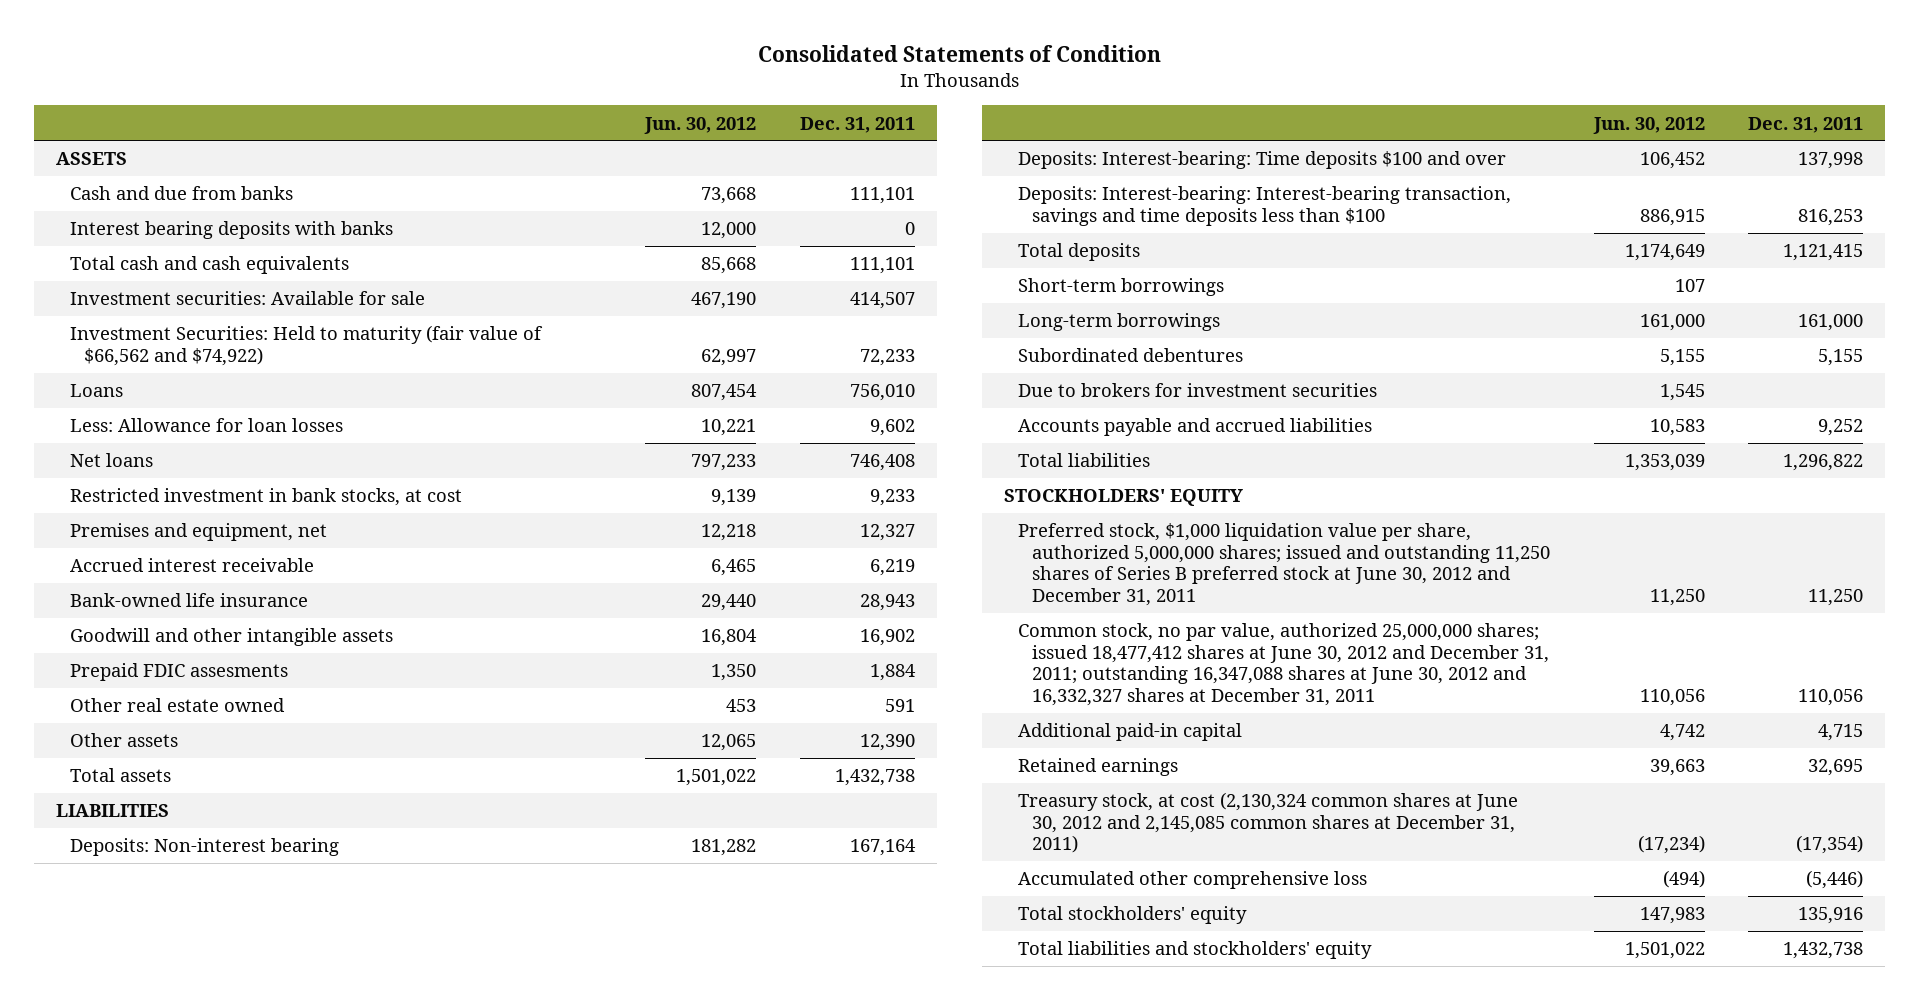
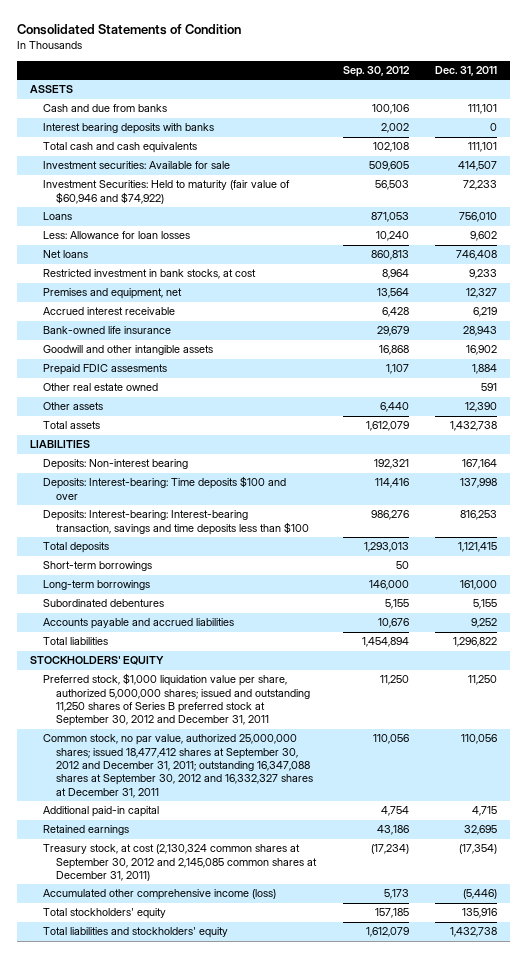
- | Jun. 30, 2012 | Dec. 31, 2011
+ | Sep. 30, 2012 | Dec. 31, 2011
- Investment Securities: Held to maturity (fair value of $66,562 and $74,922) | 62,997 | 72,233
+ Investment Securities: Held to maturity (fair value of $60,946 and $74,922) | 56,503 | 72,233
- Due to brokers for investment securities | 1,545 |
- Preferred stock, $1,000 liquidation value per share, authorized 5,000,000 shares; issued and outstanding 11,250 shares of Series B preferred stock at June 30, 2012 and December 31, 2011 | 11,250 | 11,250
- Common stock, no par value, authorized 25,000,000 shares; issued 18,477,412 shares at June 30, 2012 and December 31, 2011; outstanding 16,347,088 shares at June 30, 2012 and 16,332,327 shares at December 31, 2011 | 110,056 | 110,056
+ Preferred stock, $1,000 liquidation value per share, authorized 5,000,000 shares; issued and outstanding 11,250 shares of Series B preferred stock at September 30, 2012 and December 31, 2011 | 11,250 | 11,250
+ Common stock, no par value, authorized 25,000,000 shares; issued 18,477,412 shares at September 30, 2012 and December 31, 2011; outstanding 16,347,088 shares at September 30, 2012 and 16,332,327 shares at December 31, 2011 | 110,056 | 110,056
- Treasury stock, at cost (2,130,324 common shares at June 30, 2012 and 2,145,085 common shares at December 31, 2011) | (17,234) | (17,354)
- Accumulated other comprehensive loss | (494) | (5,446)
+ Treasury stock, at cost (2,130,324 common shares at September 30, 2012 and 2,145,085 common shares at December 31, 2011) | (17,234) | (17,354)
+ Accumulated other comprehensive income (loss) | 5,173 | (5,446)

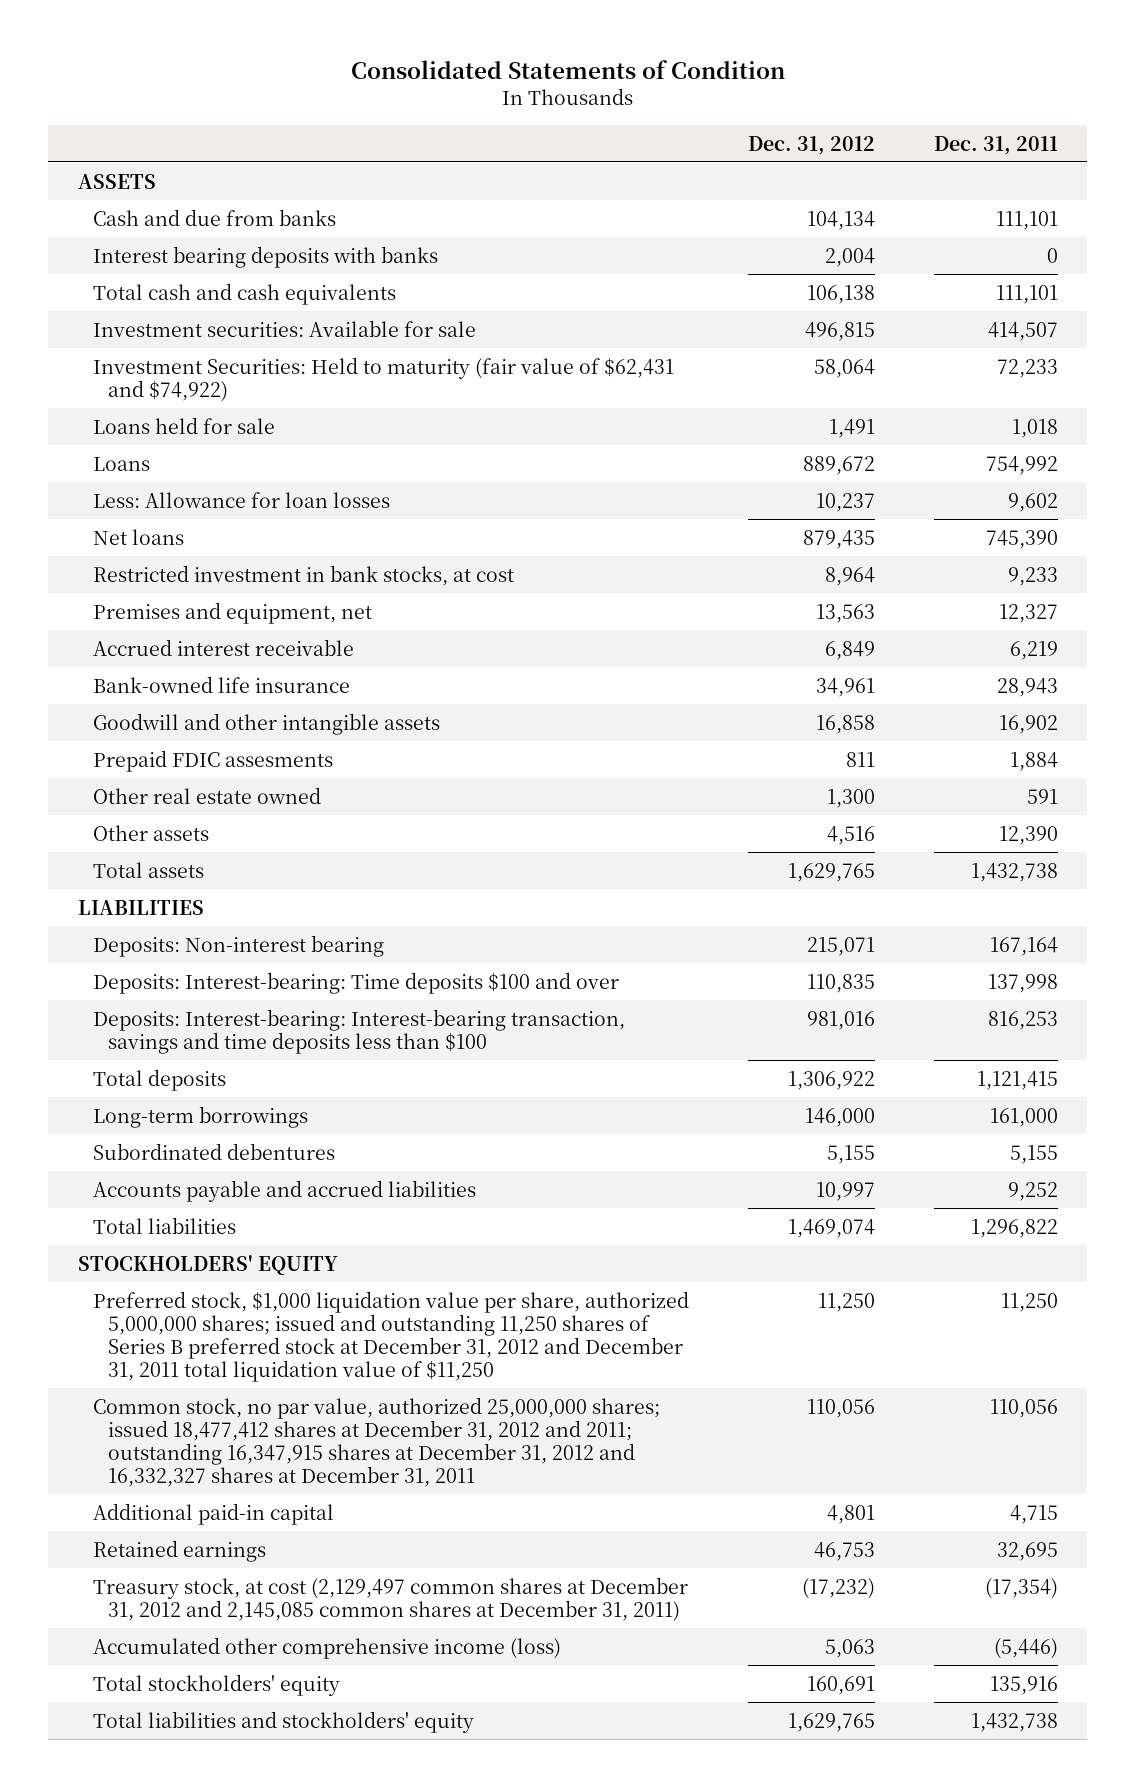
- | Sep. 30, 2012 | Dec. 31, 2011
+ | Dec. 31, 2012 | Dec. 31, 2011
- Investment Securities: Held to maturity (fair value of $60,946 and $74,922) | 56,503 | 72,233
- Loans | 871,053 | 756,010
+ Investment Securities: Held to maturity (fair value of $62,431 and $74,922) | 58,064 | 72,233
+ Loans held for sale | 1,491 | 1,018
+ Loans | 889,672 | 754,992
- Net loans | 860,813 | 746,408
+ Net loans | 879,435 | 745,390
- Short-term borrowings | 50 |
- Preferred stock, $1,000 liquidation value per share, authorized 5,000,000 shares; issued and outstanding 11,250 shares of Series B preferred stock at September 30, 2012 and December 31, 2011 | 11,250 | 11,250
- Common stock, no par value, authorized 25,000,000 shares; issued 18,477,412 shares at September 30, 2012 and December 31, 2011; outstanding 16,347,088 shares at September 30, 2012 and 16,332,327 shares at December 31, 2011 | 110,056 | 110,056
+ Preferred stock, $1,000 liquidation value per share, authorized 5,000,000 shares; issued and outstanding 11,250 shares of Series B preferred stock at December 31, 2012 and December 31, 2011 total liquidation value of $11,250 | 11,250 | 11,250
+ Common stock, no par value, authorized 25,000,000 shares; issued 18,477,412 shares at December 31, 2012 and 2011; outstanding 16,347,915 shares at December 31, 2012 and 16,332,327 shares at December 31, 2011 | 110,056 | 110,056
- Treasury stock, at cost (2,130,324 common shares at September 30, 2012 and 2,145,085 common shares at December 31, 2011) | (17,234) | (17,354)
+ Treasury stock, at cost (2,129,497 common shares at December 31, 2012 and 2,145,085 common shares at December 31, 2011) | (17,232) | (17,354)

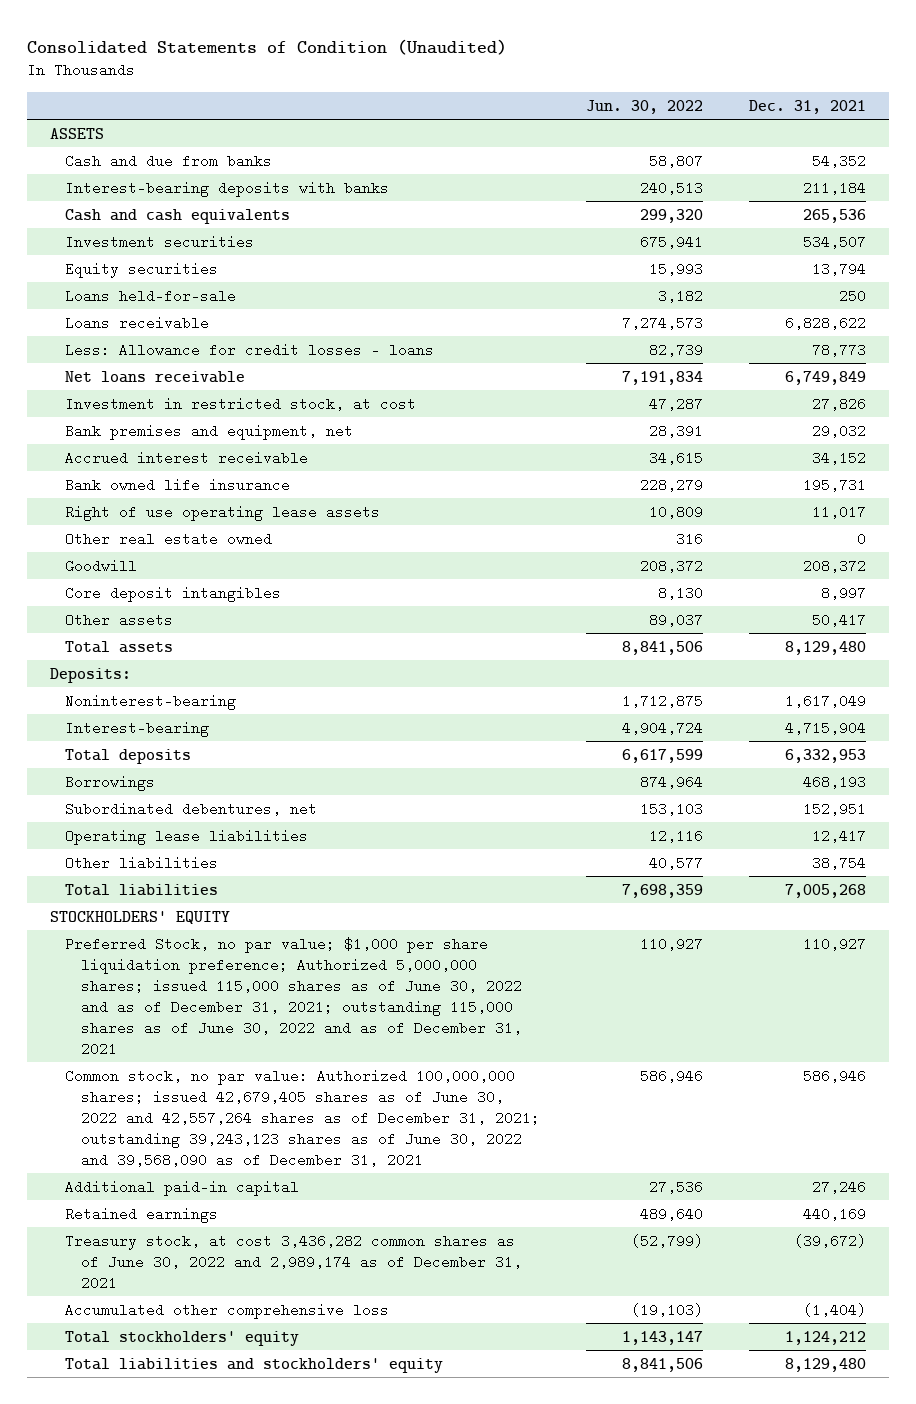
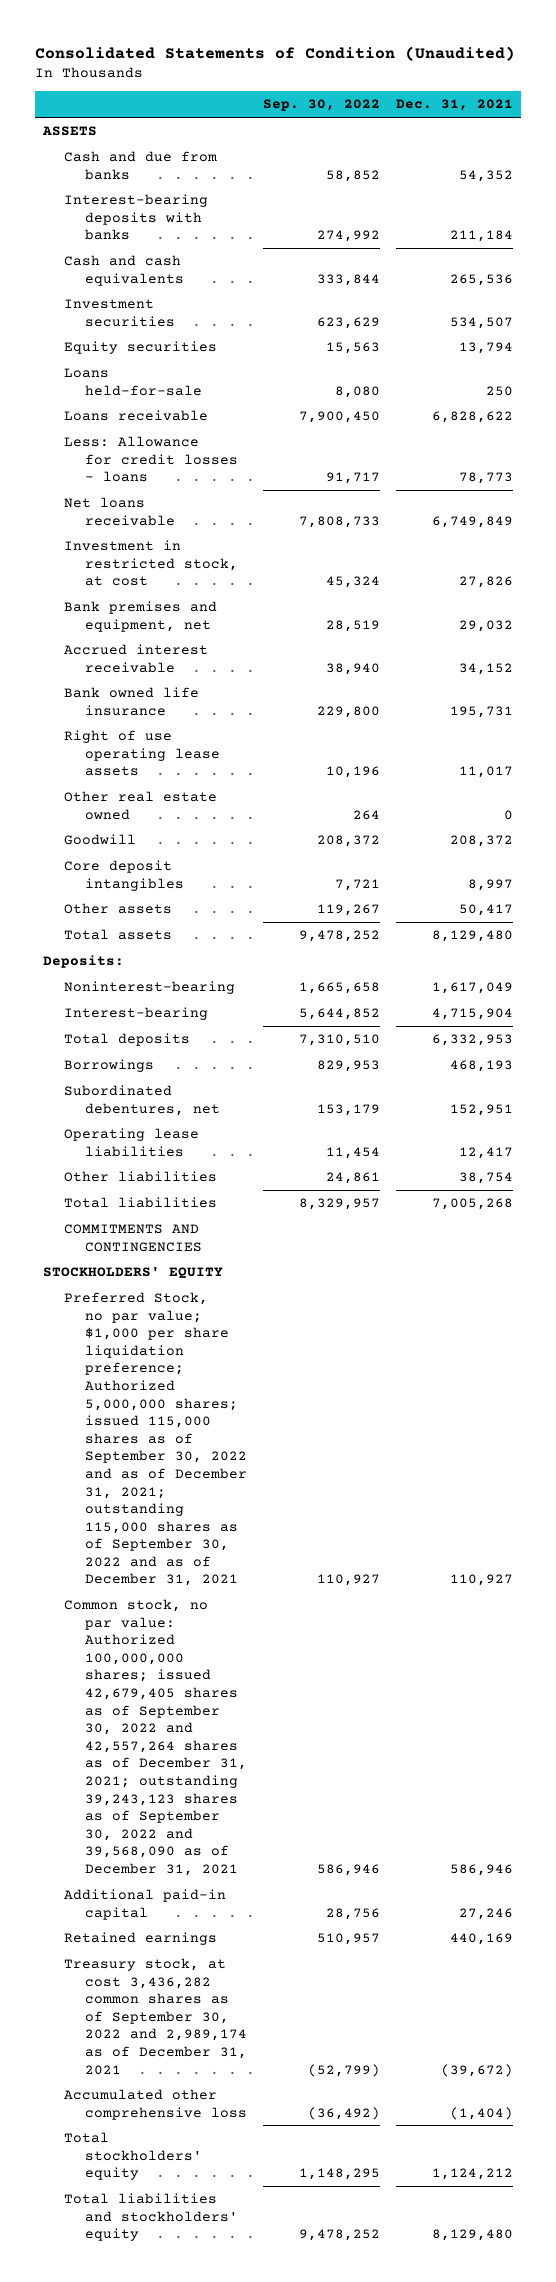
- | Jun. 30, 2022 | Dec. 31, 2021
+ | Sep. 30, 2022 | Dec. 31, 2021
+ COMMITMENTS AND CONTINGENCIES
- Preferred Stock, no par value; $1,000 per share liquidation preference; Authorized 5,000,000 shares; issued 115,000 shares as of June 30, 2022 and as of December 31, 2021; outstanding 115,000 shares as of June 30, 2022 and as of December 31, 2021 | 110,927 | 110,927
- Common stock, no par value: Authorized 100,000,000 shares; issued 42,679,405 shares as of June 30, 2022 and 42,557,264 shares as of December 31, 2021; outstanding 39,243,123 shares as of June 30, 2022 and 39,568,090 as of December 31, 2021 | 586,946 | 586,946
+ Preferred Stock, no par value; $1,000 per share liquidation preference; Authorized 5,000,000 shares; issued 115,000 shares as of September 30, 2022 and as of December 31, 2021; outstanding 115,000 shares as of September 30, 2022 and as of December 31, 2021 | 110,927 | 110,927
+ Common stock, no par value: Authorized 100,000,000 shares; issued 42,679,405 shares as of September 30, 2022 and 42,557,264 shares as of December 31, 2021; outstanding 39,243,123 shares as of September 30, 2022 and 39,568,090 as of December 31, 2021 | 586,946 | 586,946
- Treasury stock, at cost 3,436,282 common shares as of June 30, 2022 and 2,989,174 as of December 31, 2021 | (52,799) | (39,672)
+ Treasury stock, at cost 3,436,282 common shares as of September 30, 2022 and 2,989,174 as of December 31, 2021 | (52,799) | (39,672)

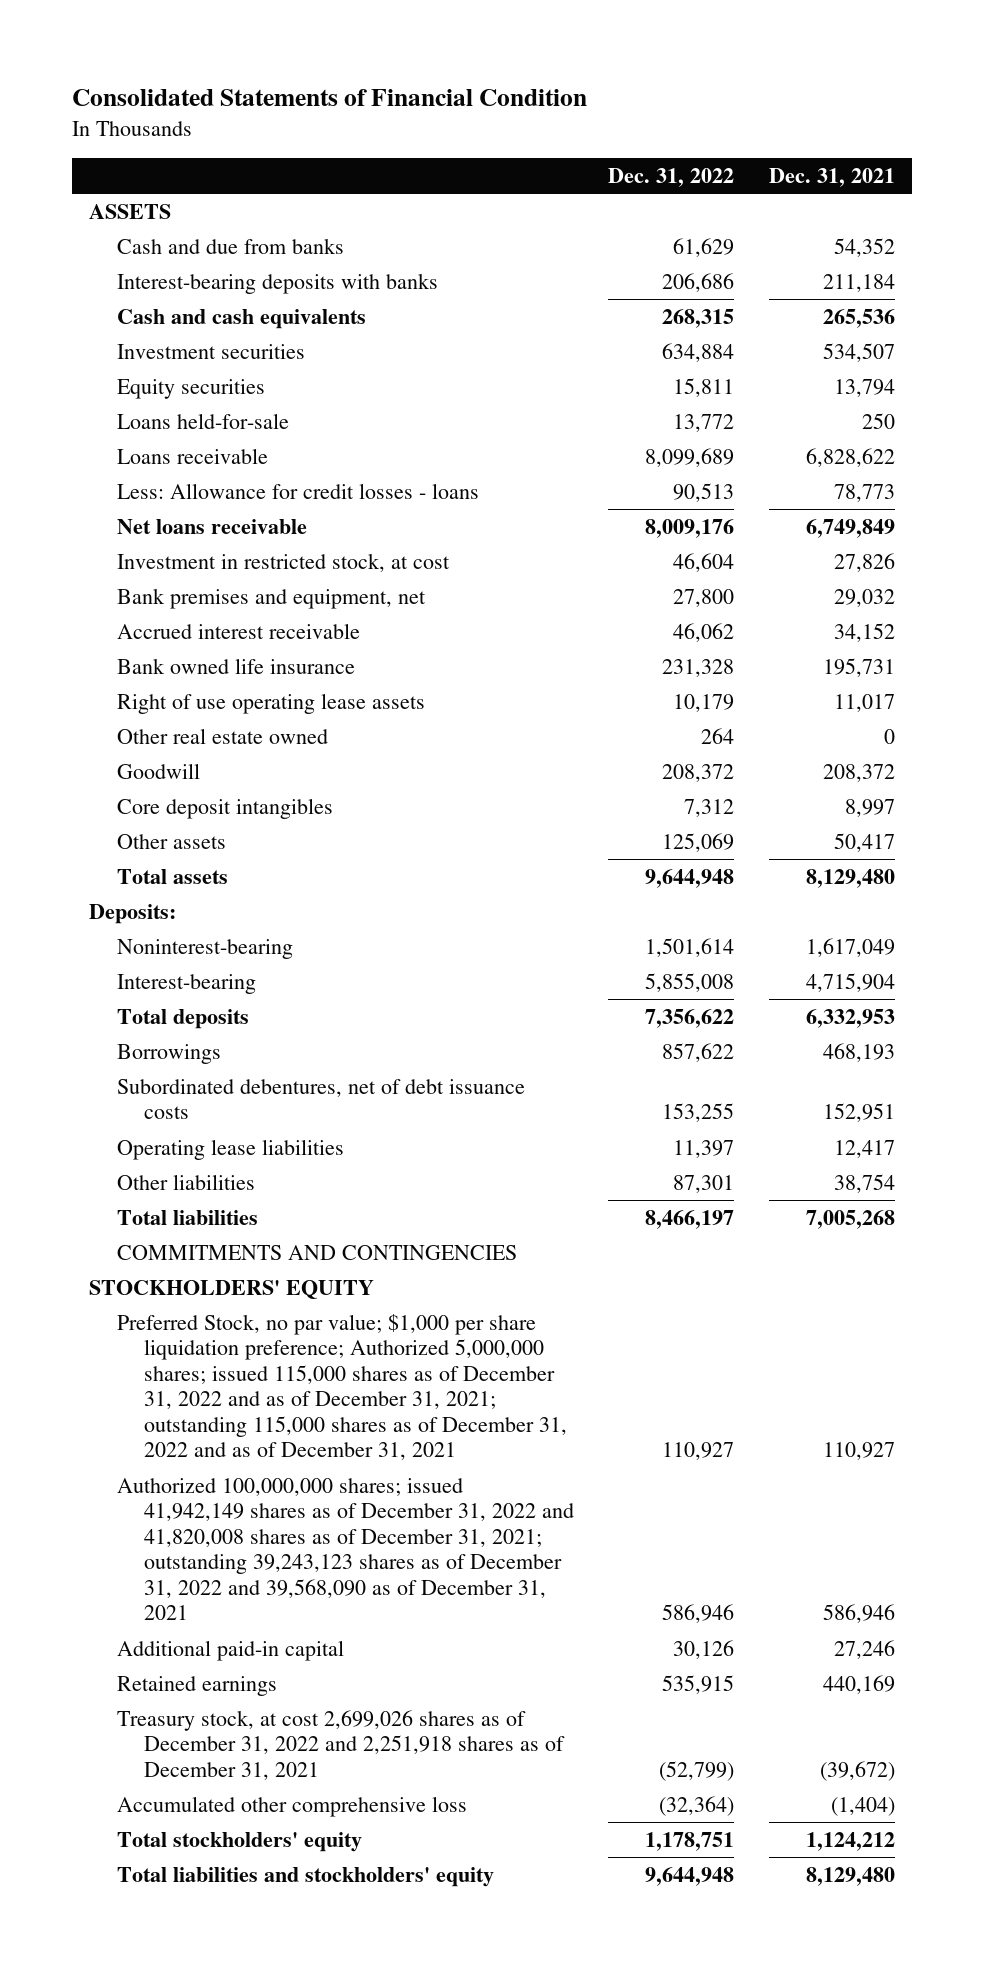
- Consolidated Statements of Condition (Unaudited)
+ Consolidated Statements of Financial Condition
- | Sep. 30, 2022 | Dec. 31, 2021
+ | Dec. 31, 2022 | Dec. 31, 2021
- Subordinated debentures, net | 153,179 | 152,951
+ Subordinated debentures, net of debt issuance costs | 153,255 | 152,951
- Preferred Stock, no par value; $1,000 per share liquidation preference; Authorized 5,000,000 shares; issued 115,000 shares as of September 30, 2022 and as of December 31, 2021; outstanding 115,000 shares as of September 30, 2022 and as of December 31, 2021 | 110,927 | 110,927
- Common stock, no par value: Authorized 100,000,000 shares; issued 42,679,405 shares as of September 30, 2022 and 42,557,264 shares as of December 31, 2021; outstanding 39,243,123 shares as of September 30, 2022 and 39,568,090 as of December 31, 2021 | 586,946 | 586,946
+ Preferred Stock, no par value; $1,000 per share liquidation preference; Authorized 5,000,000 shares; issued 115,000 shares as of December 31, 2022 and as of December 31, 2021; outstanding 115,000 shares as of December 31, 2022 and as of December 31, 2021 | 110,927 | 110,927
+ Authorized 100,000,000 shares; issued 41,942,149 shares as of December 31, 2022 and 41,820,008 shares as of December 31, 2021; outstanding 39,243,123 shares as of December 31, 2022 and 39,568,090 as of December 31, 2021 | 586,946 | 586,946
- Treasury stock, at cost 3,436,282 common shares as of September 30, 2022 and 2,989,174 as of December 31, 2021 | (52,799) | (39,672)
+ Treasury stock, at cost 2,699,026 shares as of December 31, 2022 and 2,251,918 shares as of December 31, 2021 | (52,799) | (39,672)

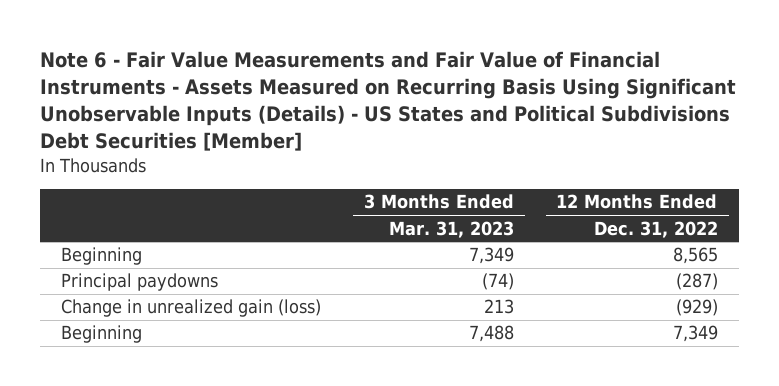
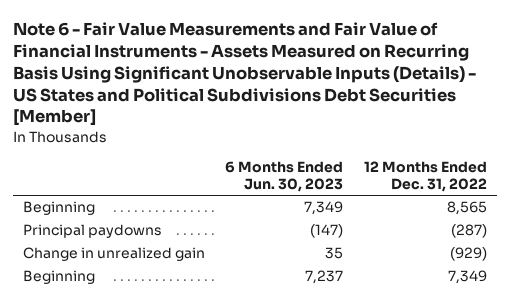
- | 3 Months Ended Mar. 31, 2023 | 12 Months Ended Dec. 31, 2022
+ | 6 Months Ended Jun. 30, 2023 | 12 Months Ended Dec. 31, 2022
- Change in unrealized gain (loss) | 213 | (929)
+ Change in unrealized gain | 35 | (929)

